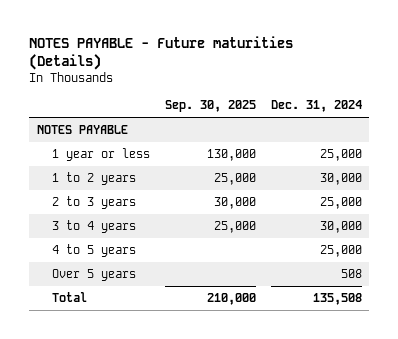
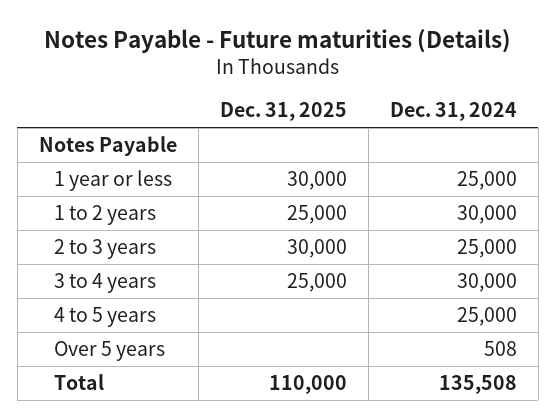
- NOTES PAYABLE - Future maturities (Details)
+ Notes Payable - Future maturities (Details)
- | Sep. 30, 2025 | Dec. 31, 2024
+ | Dec. 31, 2025 | Dec. 31, 2024
- NOTES PAYABLE
+ Notes Payable

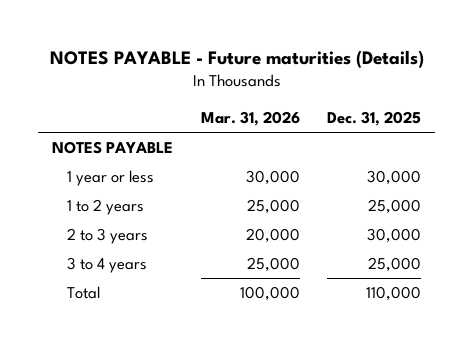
- Notes Payable - Future maturities (Details)
+ NOTES PAYABLE - Future maturities (Details)
- | Dec. 31, 2025 | Dec. 31, 2024
+ | Mar. 31, 2026 | Dec. 31, 2025
- Notes Payable
+ NOTES PAYABLE
- 4 to 5 years | | 25,000
- Over 5 years | | 508

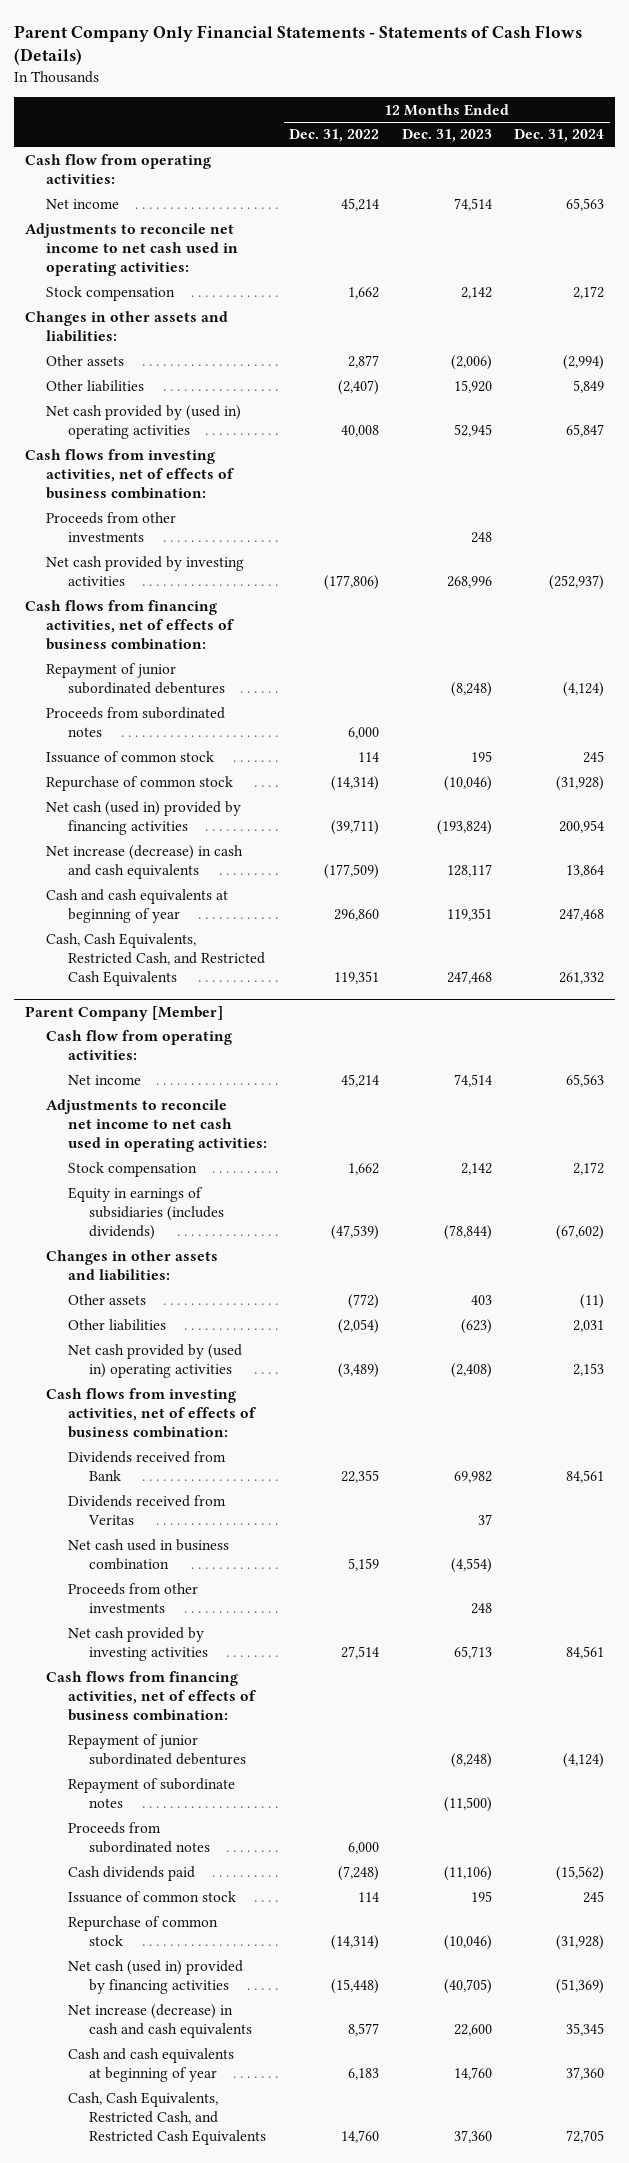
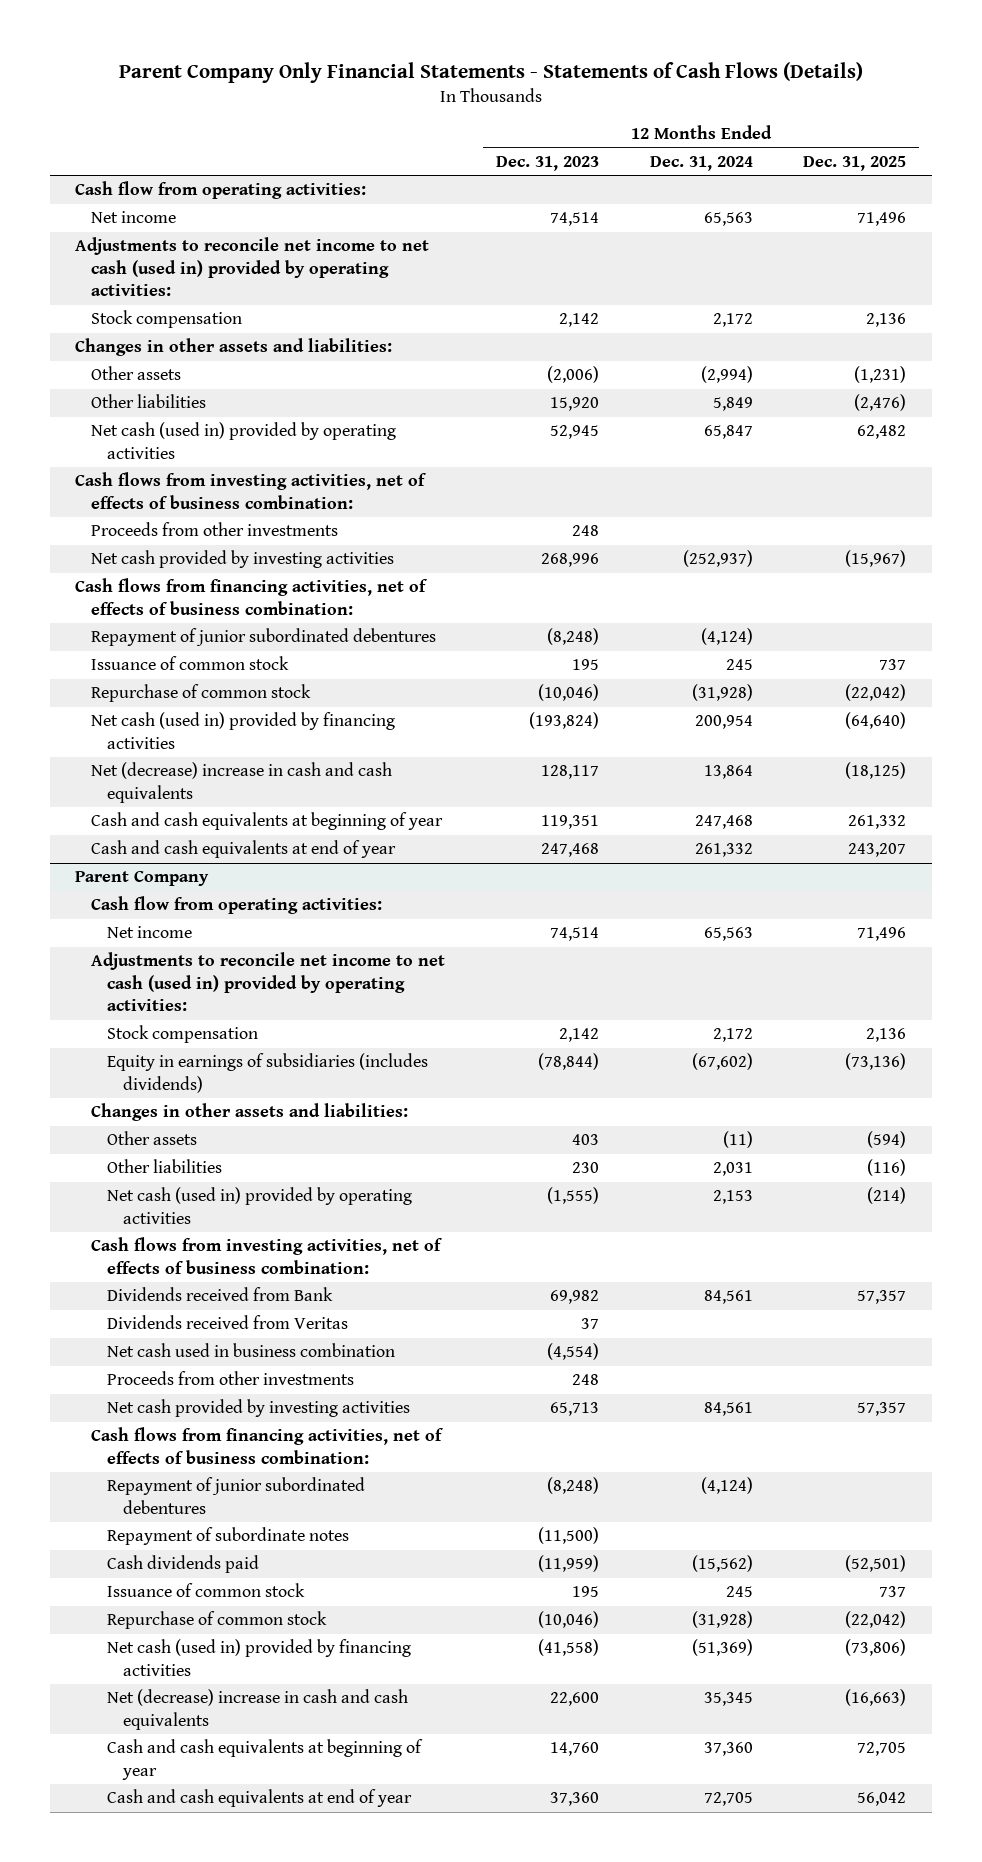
- | 12 Months Ended Dec. 31, 2022 | 12 Months Ended Dec. 31, 2023 | 12 Months Ended Dec. 31, 2024
+ | 12 Months Ended Dec. 31, 2023 | 12 Months Ended Dec. 31, 2024 | 12 Months Ended Dec. 31, 2025
- Adjustments to reconcile net income to net cash used in operating activities:
+ Adjustments to reconcile net income to net cash (used in) provided by operating activities:
- Net cash provided by (used in) operating activities | 40,008 | 52,945 | 65,847
+ Net cash (used in) provided by operating activities | 52,945 | 65,847 | 62,482
- Proceeds from subordinated notes | 6,000 | |
- Net increase (decrease) in cash and cash equivalents | (177,509) | 128,117 | 13,864
+ Net (decrease) increase in cash and cash equivalents | 128,117 | 13,864 | (18,125)
- Cash, Cash Equivalents, Restricted Cash, and Restricted Cash Equivalents | 119,351 | 247,468 | 261,332
- Parent Company [Member]
+ Cash and cash equivalents at end of year | 247,468 | 261,332 | 243,207
+ Parent Company
- Adjustments to reconcile net income to net cash used in operating activities:
+ Adjustments to reconcile net income to net cash (used in) provided by operating activities:
- Other liabilities | (2,054) | (623) | 2,031
- Net cash provided by (used in) operating activities | (3,489) | (2,408) | 2,153
+ Other liabilities | 230 | 2,031 | (116)
+ Net cash (used in) provided by operating activities | (1,555) | 2,153 | (214)
- Proceeds from subordinated notes | 6,000 | |
- Cash dividends paid | (7,248) | (11,106) | (15,562)
+ Cash dividends paid | (11,959) | (15,562) | (52,501)
- Net cash (used in) provided by financing activities | (15,448) | (40,705) | (51,369)
- Net increase (decrease) in cash and cash equivalents | 8,577 | 22,600 | 35,345
+ Net cash (used in) provided by financing activities | (41,558) | (51,369) | (73,806)
+ Net (decrease) increase in cash and cash equivalents | 22,600 | 35,345 | (16,663)
- Cash, Cash Equivalents, Restricted Cash, and Restricted Cash Equivalents | 14,760 | 37,360 | 72,705
+ Cash and cash equivalents at end of year | 37,360 | 72,705 | 56,042

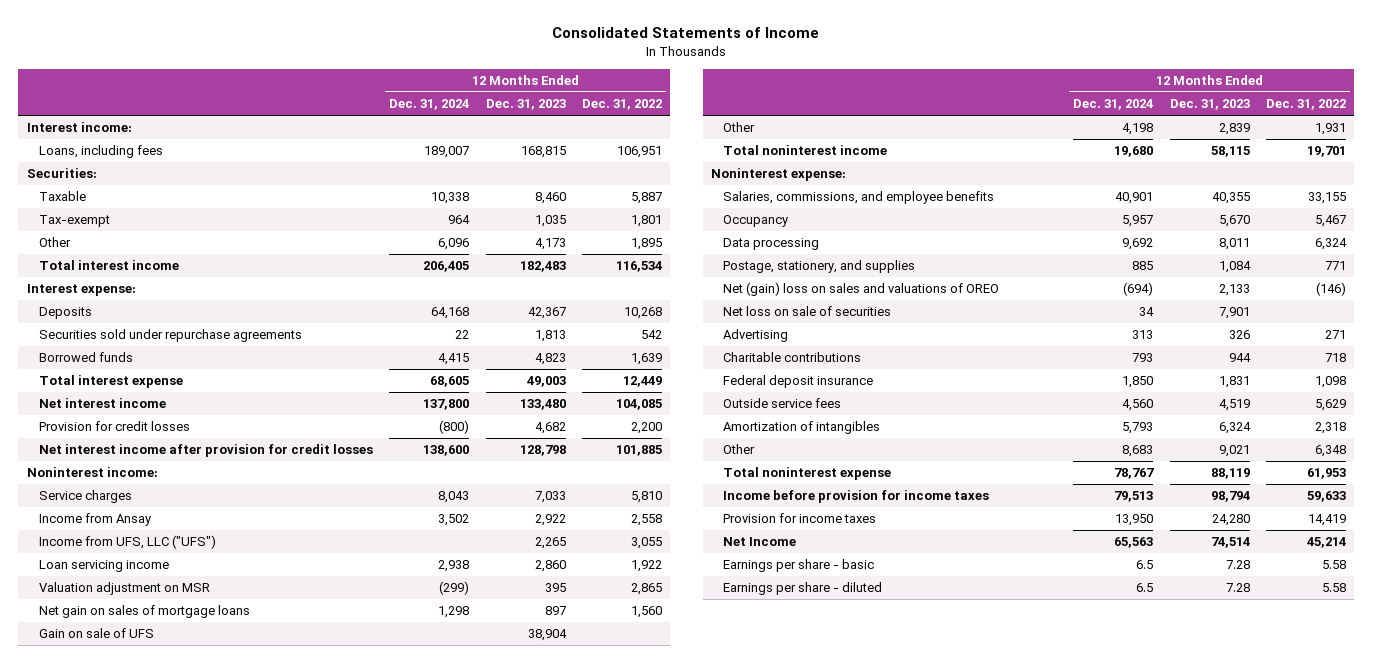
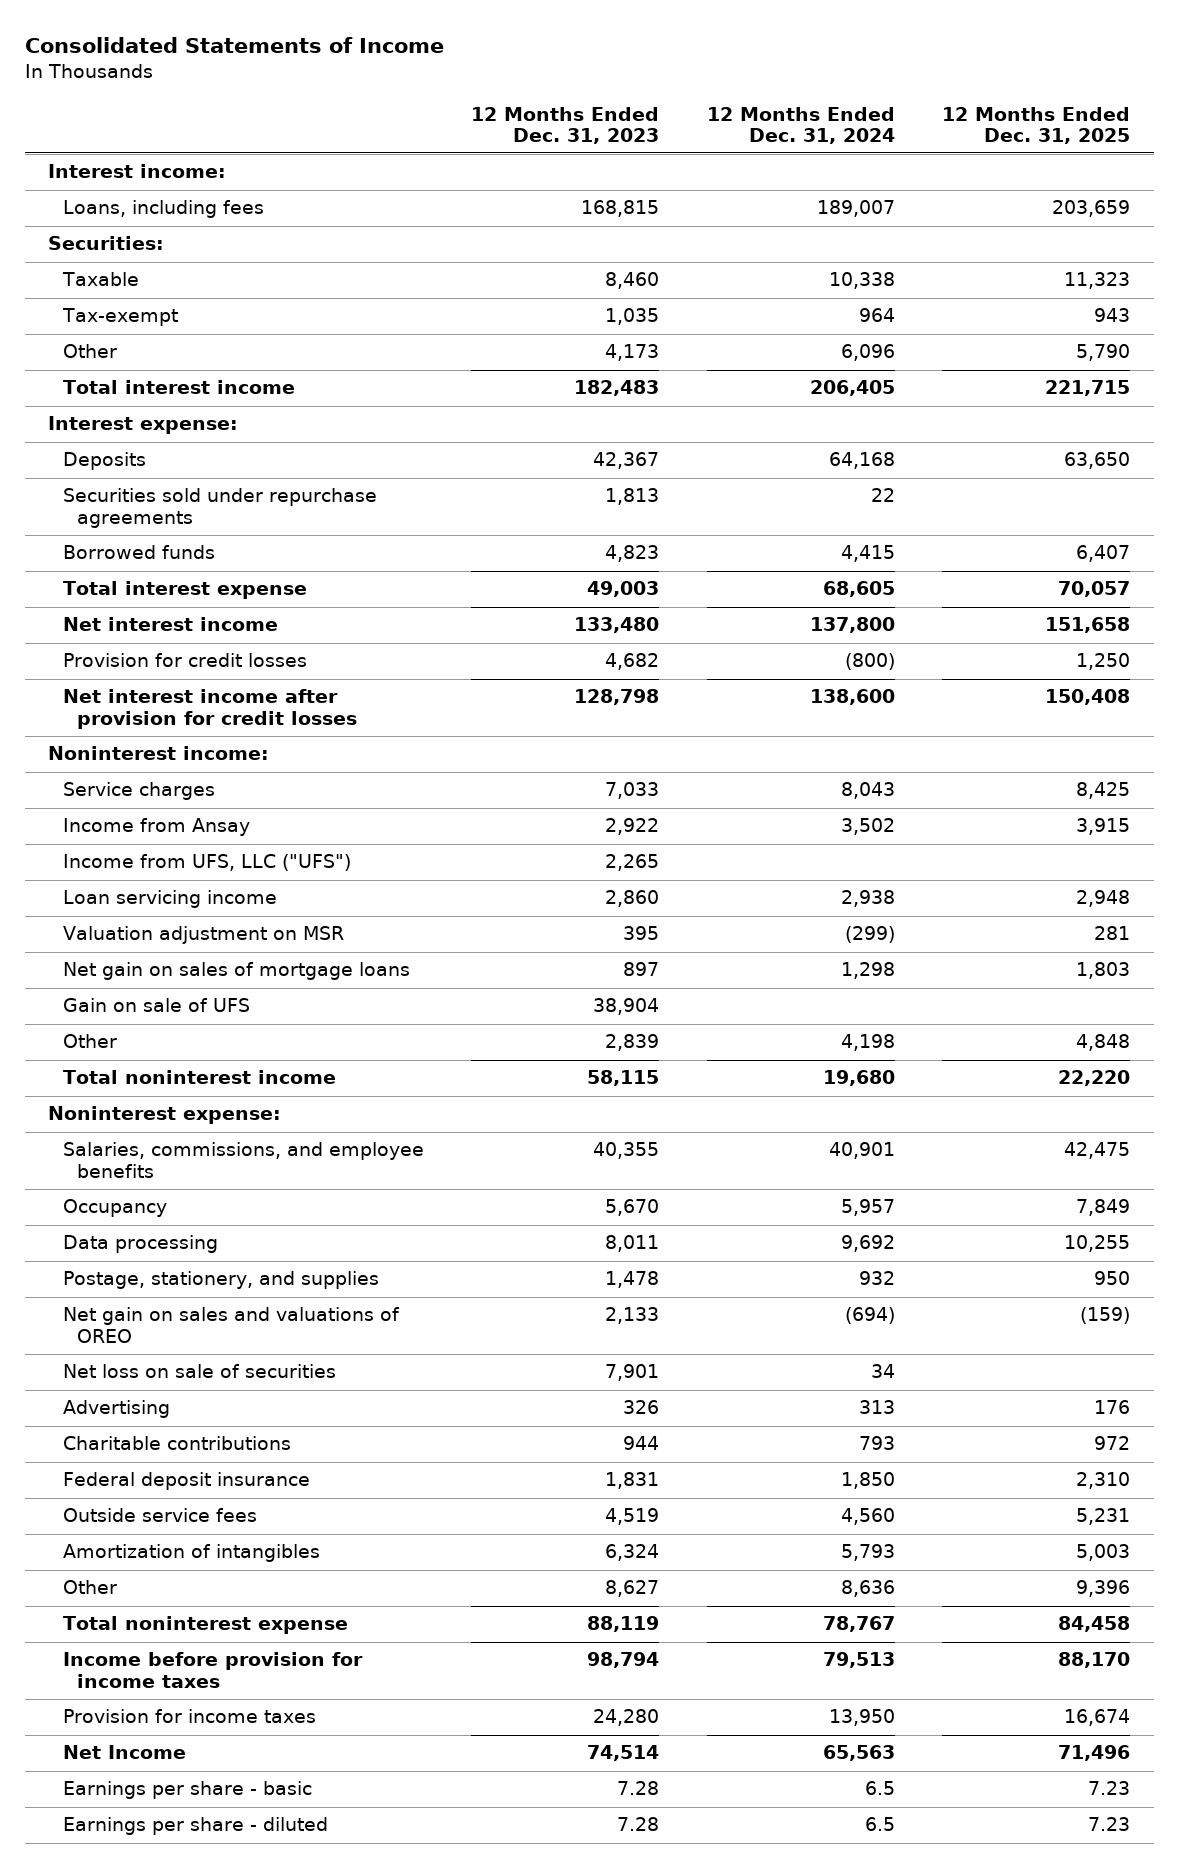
- | 12 Months Ended Dec. 31, 2024 | 12 Months Ended Dec. 31, 2023 | 12 Months Ended Dec. 31, 2022
+ | 12 Months Ended Dec. 31, 2023 | 12 Months Ended Dec. 31, 2024 | 12 Months Ended Dec. 31, 2025
- Postage, stationery, and supplies | 885 | 1,084 | 771
- Net (gain) loss on sales and valuations of OREO | (694) | 2,133 | (146)
+ Postage, stationery, and supplies | 1,478 | 932 | 950
+ Net gain on sales and valuations of OREO | 2,133 | (694) | (159)
- Other | 8,683 | 9,021 | 6,348
+ Other | 8,627 | 8,636 | 9,396

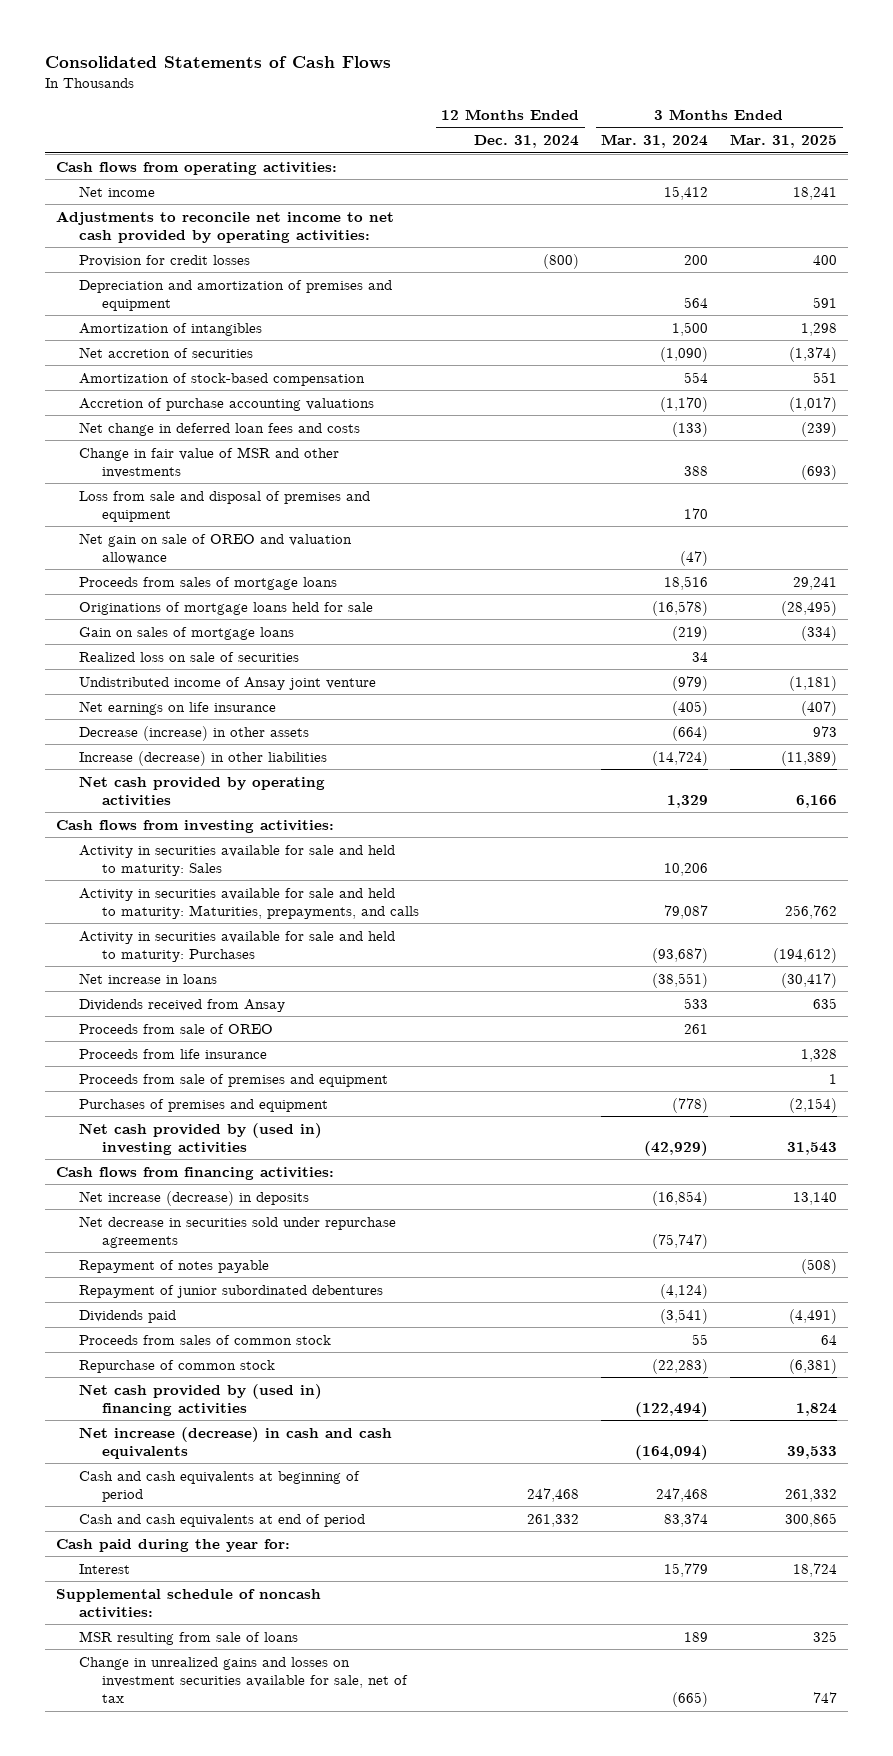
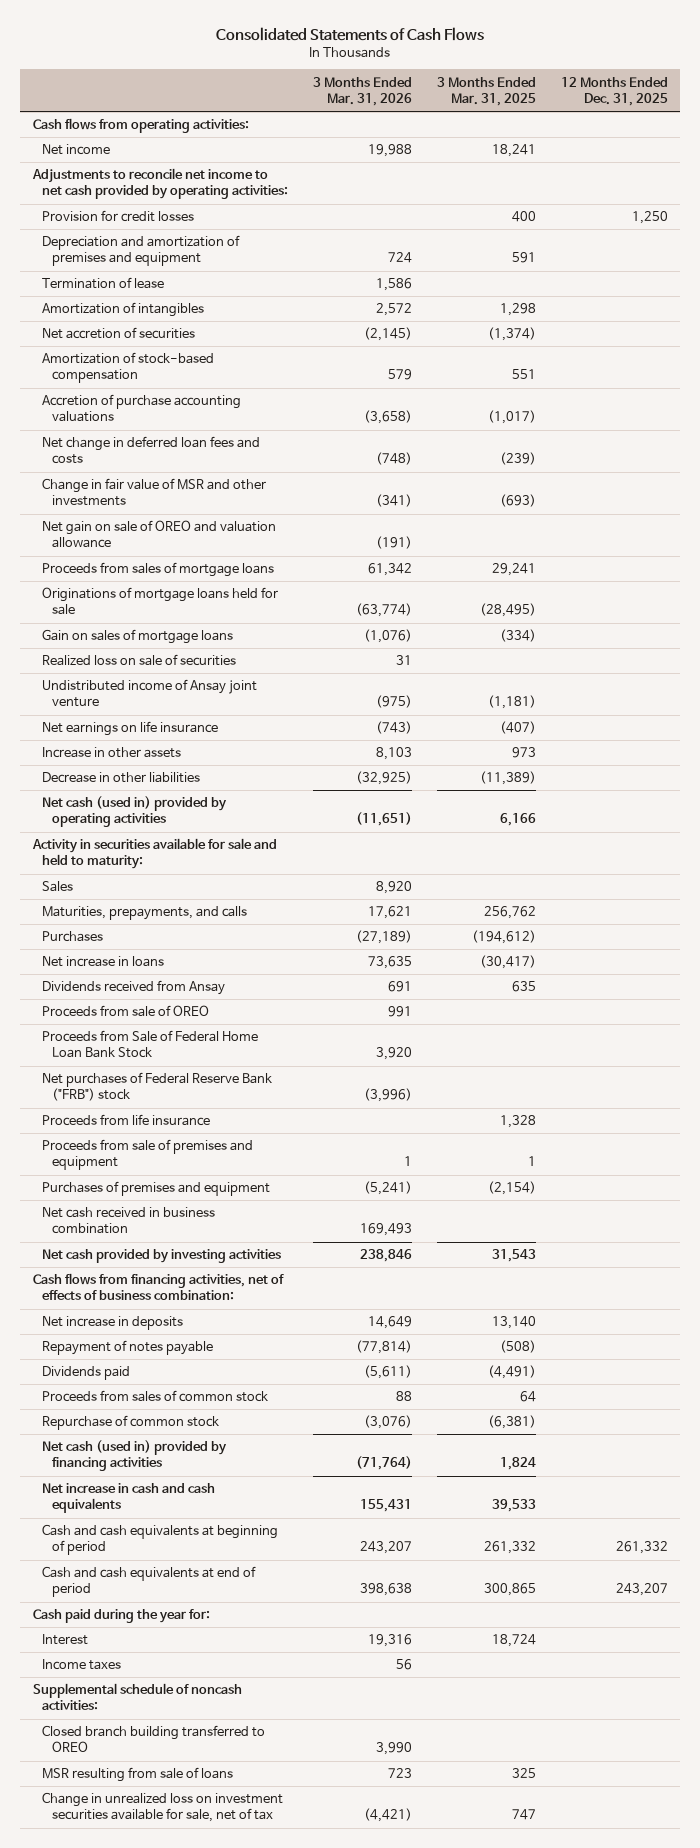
- | 12 Months Ended Dec. 31, 2024 | 3 Months Ended Mar. 31, 2024 | 3 Months Ended Mar. 31, 2025
+ | 3 Months Ended Mar. 31, 2026 | 3 Months Ended Mar. 31, 2025 | 12 Months Ended Dec. 31, 2025
+ Termination of lease | 1,586 | |
- Loss from sale and disposal of premises and equipment | | 170 |
- Decrease (increase) in other assets | | (664) | 973
- Increase (decrease) in other liabilities | | (14,724) | (11,389)
- Net cash provided by operating activities | | 1,329 | 6,166
- Cash flows from investing activities:
- Activity in securities available for sale and held to maturity: Sales | | 10,206 |
- Activity in securities available for sale and held to maturity: Maturities, prepayments, and calls | | 79,087 | 256,762
- Activity in securities available for sale and held to maturity: Purchases | | (93,687) | (194,612)
+ Increase in other assets | 8,103 | 973 |
+ Decrease in other liabilities | (32,925) | (11,389) |
+ Net cash (used in) provided by operating activities | (11,651) | 6,166 |
+ Activity in securities available for sale and held to maturity:
+ Sales | 8,920 | |
+ Maturities, prepayments, and calls | 17,621 | 256,762 |
+ Purchases | (27,189) | (194,612) |
+ Proceeds from Sale of Federal Home Loan Bank Stock | 3,920 | |
+ Net purchases of Federal Reserve Bank ("FRB") stock | (3,996) | |
- Net cash provided by (used in) investing activities | | (42,929) | 31,543
- Cash flows from financing activities:
- Net increase (decrease) in deposits | | (16,854) | 13,140
- Net decrease in securities sold under repurchase agreements | | (75,747) |
+ Net cash received in business combination | 169,493 | |
+ Net cash provided by investing activities | 238,846 | 31,543 |
+ Cash flows from financing activities, net of effects of business combination:
+ Net increase in deposits | 14,649 | 13,140 |
- Repayment of junior subordinated debentures | | (4,124) |
- Net cash provided by (used in) financing activities | | (122,494) | 1,824
- Net increase (decrease) in cash and cash equivalents | | (164,094) | 39,533
+ Net cash (used in) provided by financing activities | (71,764) | 1,824 |
+ Net increase in cash and cash equivalents | 155,431 | 39,533 |
+ Income taxes | 56 | |
+ Closed branch building transferred to OREO | 3,990 | |
- Change in unrealized gains and losses on investment securities available for sale, net of tax | | (665) | 747
+ Change in unrealized loss on investment securities available for sale, net of tax | (4,421) | 747 |

